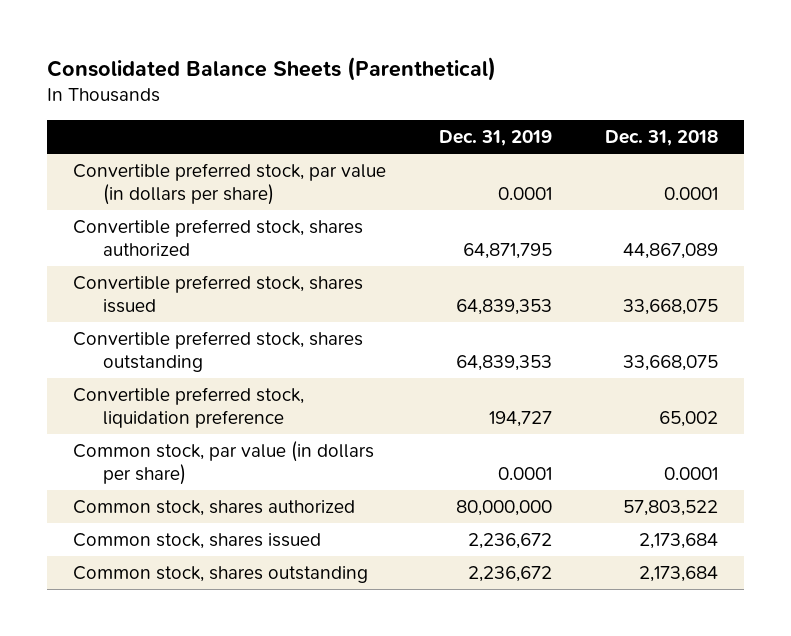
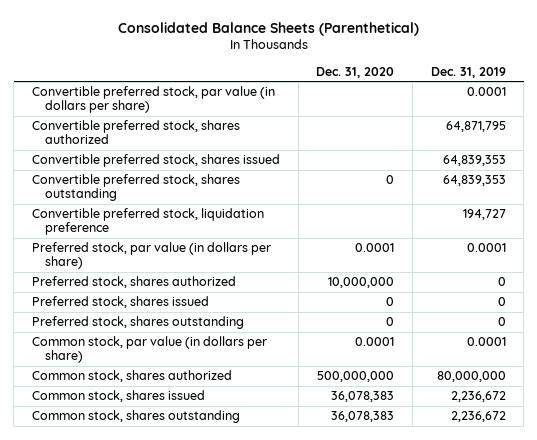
- | Dec. 31, 2019 | Dec. 31, 2018
+ | Dec. 31, 2020 | Dec. 31, 2019
+ Preferred stock, par value (in dollars per share) | 0.0001 | 0.0001
+ Preferred stock, shares authorized | 10,000,000 | 0
+ Preferred stock, shares issued | 0 | 0
+ Preferred stock, shares outstanding | 0 | 0

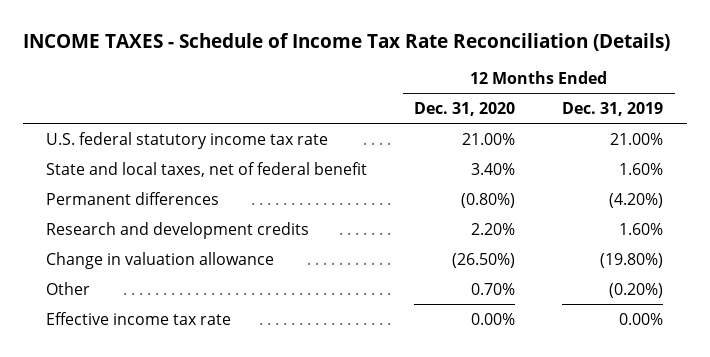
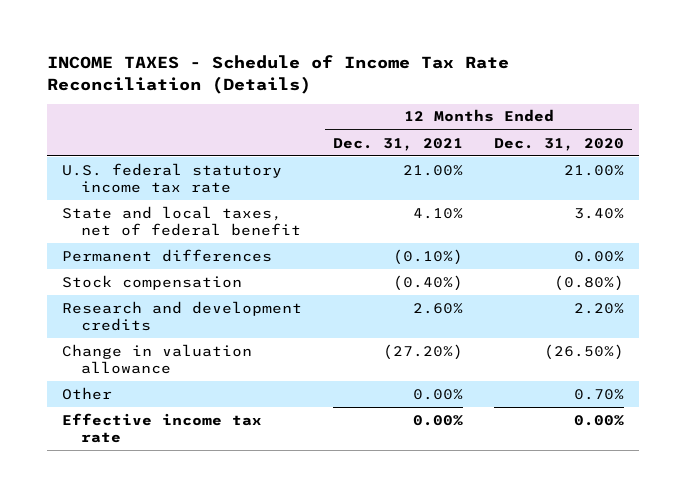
- | 12 Months Ended Dec. 31, 2020 | 12 Months Ended Dec. 31, 2019
+ | 12 Months Ended Dec. 31, 2021 | 12 Months Ended Dec. 31, 2020
- Permanent differences | (0.80%) | (4.20%)
+ Permanent differences | (0.10%) | 0.00%
+ Stock compensation | (0.40%) | (0.80%)

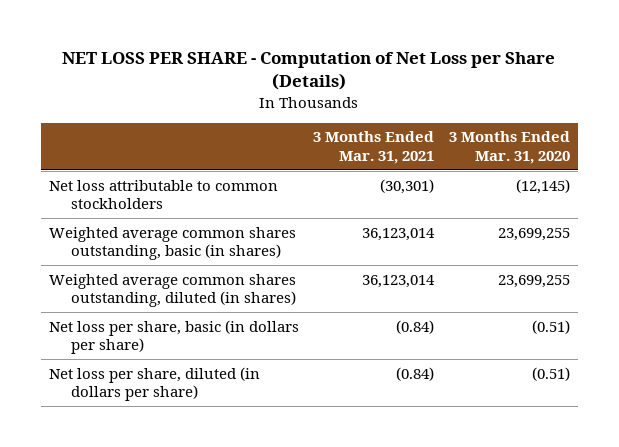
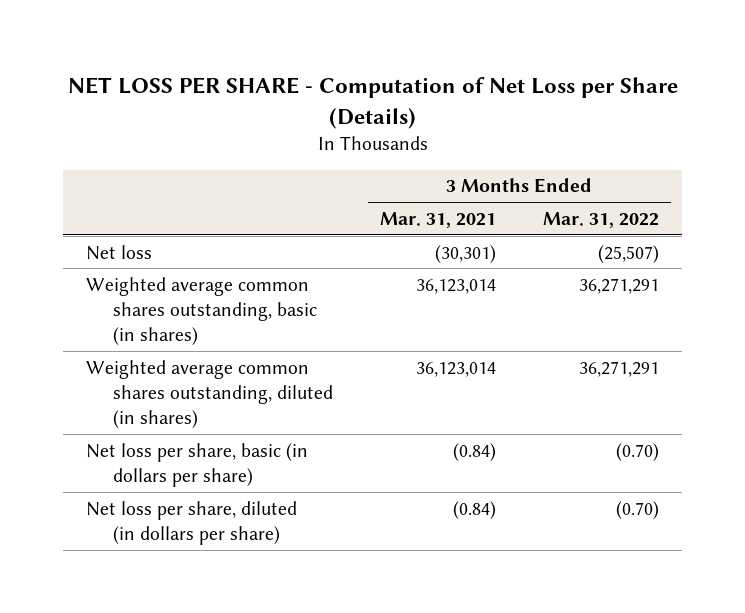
- | 3 Months Ended Mar. 31, 2021 | 3 Months Ended Mar. 31, 2020
+ | 3 Months Ended Mar. 31, 2021 | 3 Months Ended Mar. 31, 2022
- Net loss attributable to common stockholders | (30,301) | (12,145)
+ Net loss | (30,301) | (25,507)

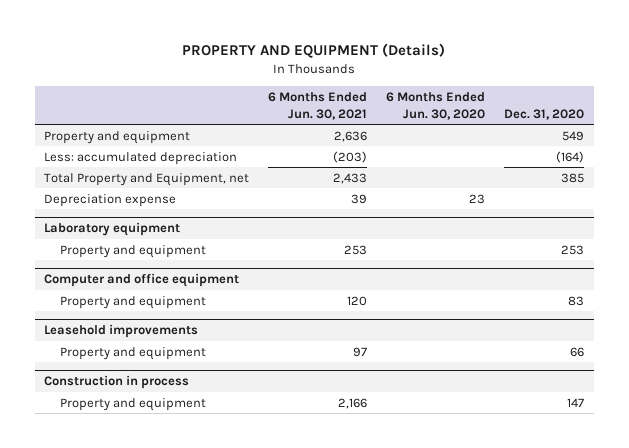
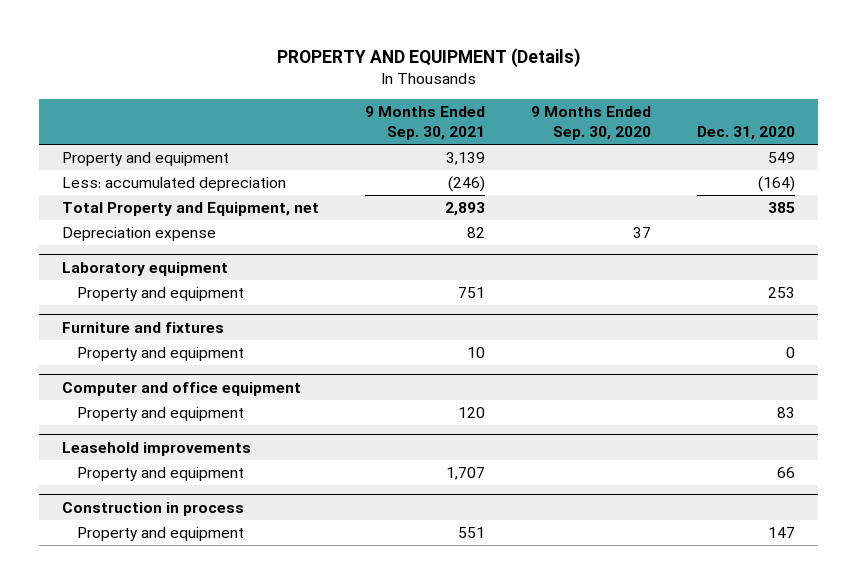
- | 6 Months Ended Jun. 30, 2021 | 6 Months Ended Jun. 30, 2020 | Dec. 31, 2020
+ | 9 Months Ended Sep. 30, 2021 | 9 Months Ended Sep. 30, 2020 | Dec. 31, 2020
+ Furniture and fixtures
+ Property and equipment | 10 | | 0

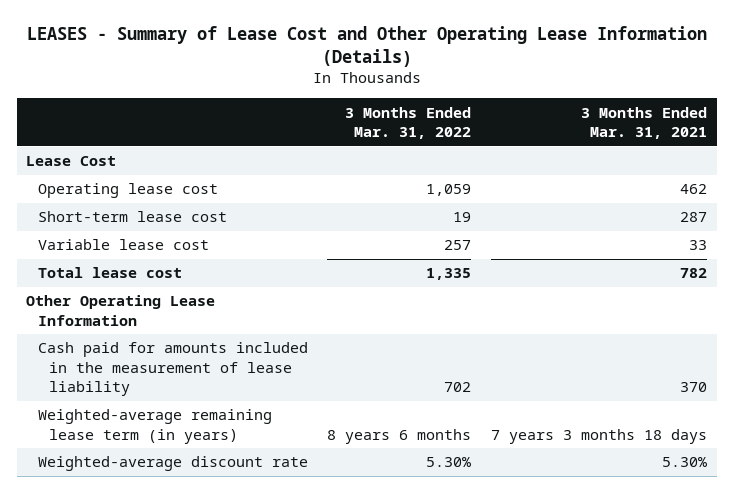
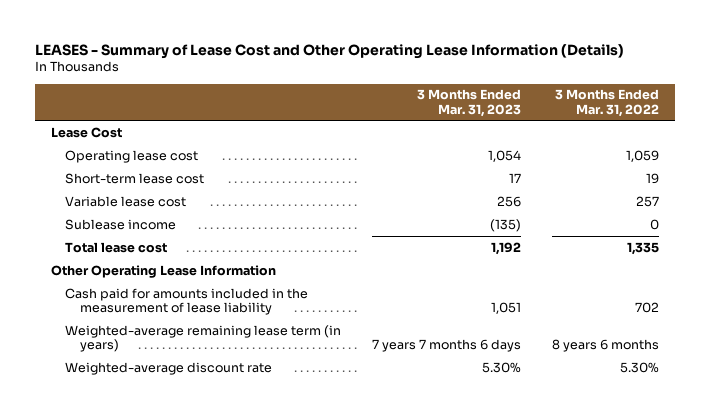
- | 3 Months Ended Mar. 31, 2022 | 3 Months Ended Mar. 31, 2021
+ | 3 Months Ended Mar. 31, 2023 | 3 Months Ended Mar. 31, 2022
+ Sublease income | (135) | 0

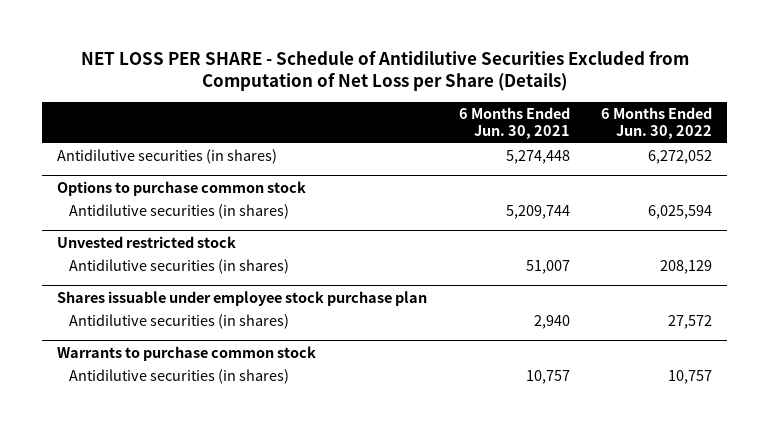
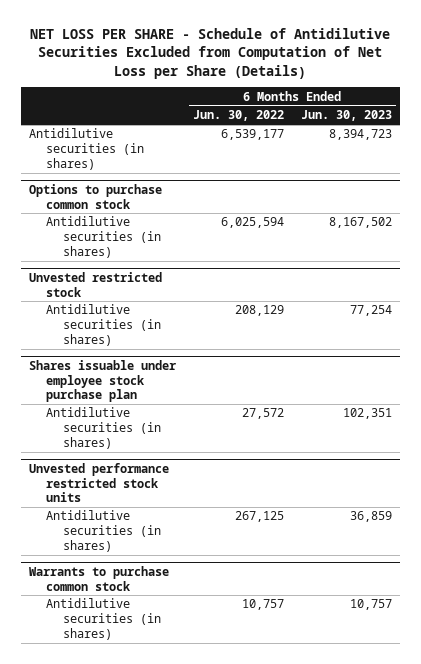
- | 6 Months Ended Jun. 30, 2021 | 6 Months Ended Jun. 30, 2022
+ | 6 Months Ended Jun. 30, 2022 | 6 Months Ended Jun. 30, 2023
- Antidilutive securities (in shares) | 5,274,448 | 6,272,052
+ Antidilutive securities (in shares) | 6,539,177 | 8,394,723
+ Unvested performance restricted stock units
+ Antidilutive securities (in shares) | 267,125 | 36,859

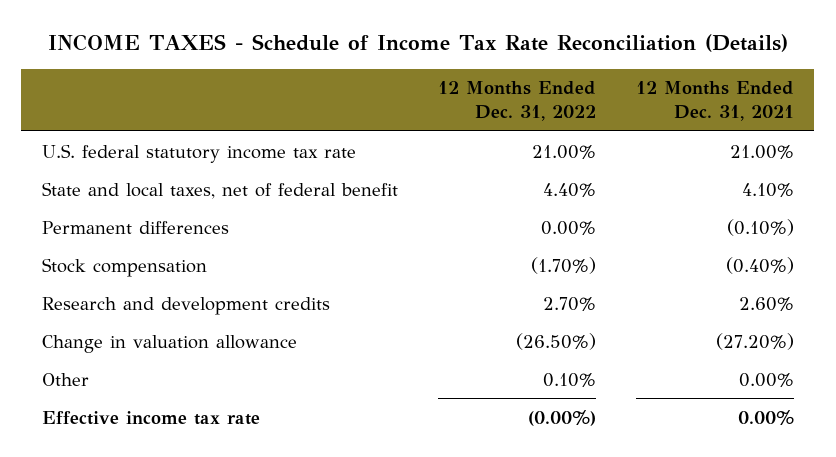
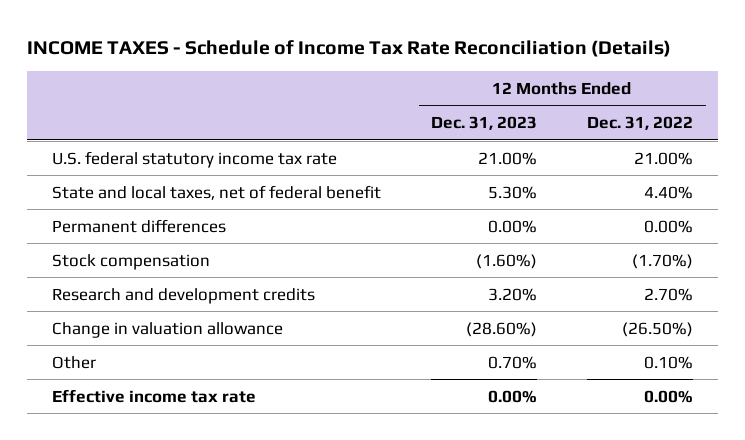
- | 12 Months Ended Dec. 31, 2022 | 12 Months Ended Dec. 31, 2021
+ | 12 Months Ended Dec. 31, 2023 | 12 Months Ended Dec. 31, 2022
- Effective income tax rate | (0.00%) | 0.00%
+ Effective income tax rate | 0.00% | 0.00%

